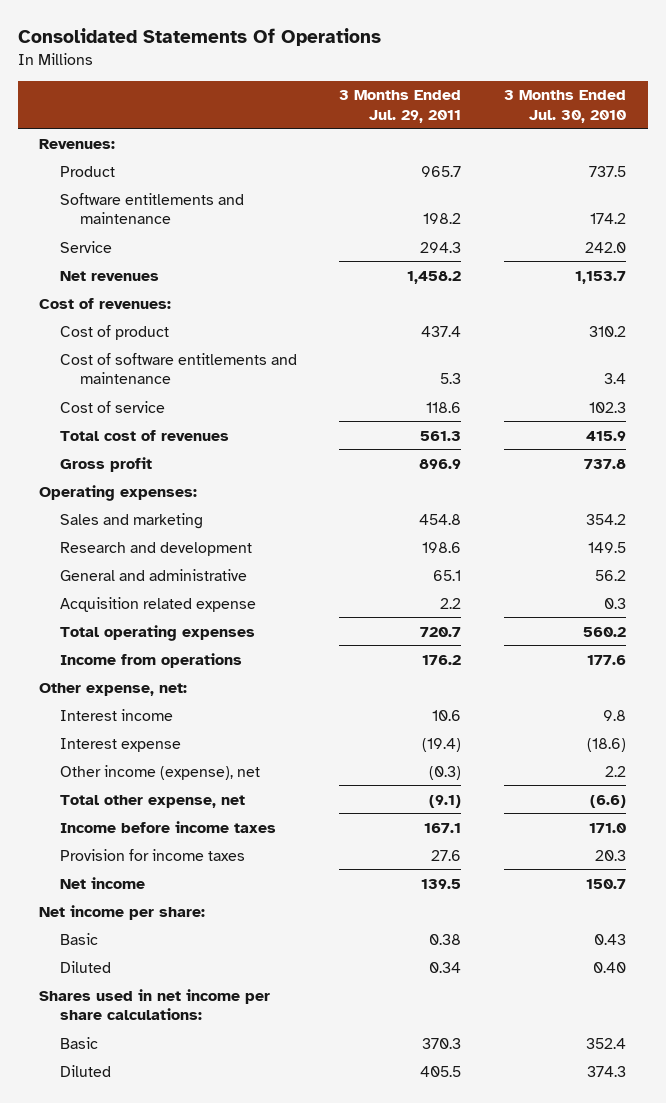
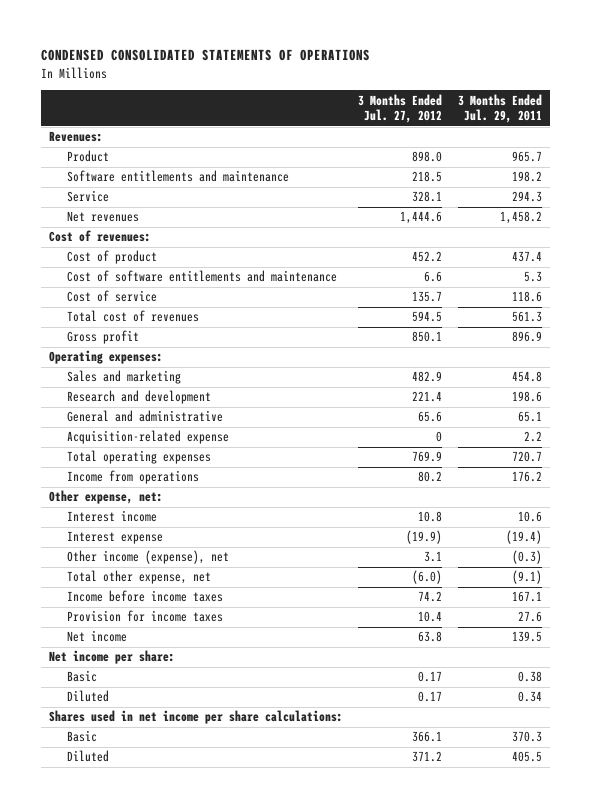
- Consolidated Statements Of Operations
+ CONDENSED CONSOLIDATED STATEMENTS OF OPERATIONS
- | 3 Months Ended Jul. 29, 2011 | 3 Months Ended Jul. 30, 2010
+ | 3 Months Ended Jul. 27, 2012 | 3 Months Ended Jul. 29, 2011
- Acquisition related expense | 2.2 | 0.3
+ Acquisition-related expense | 0 | 2.2

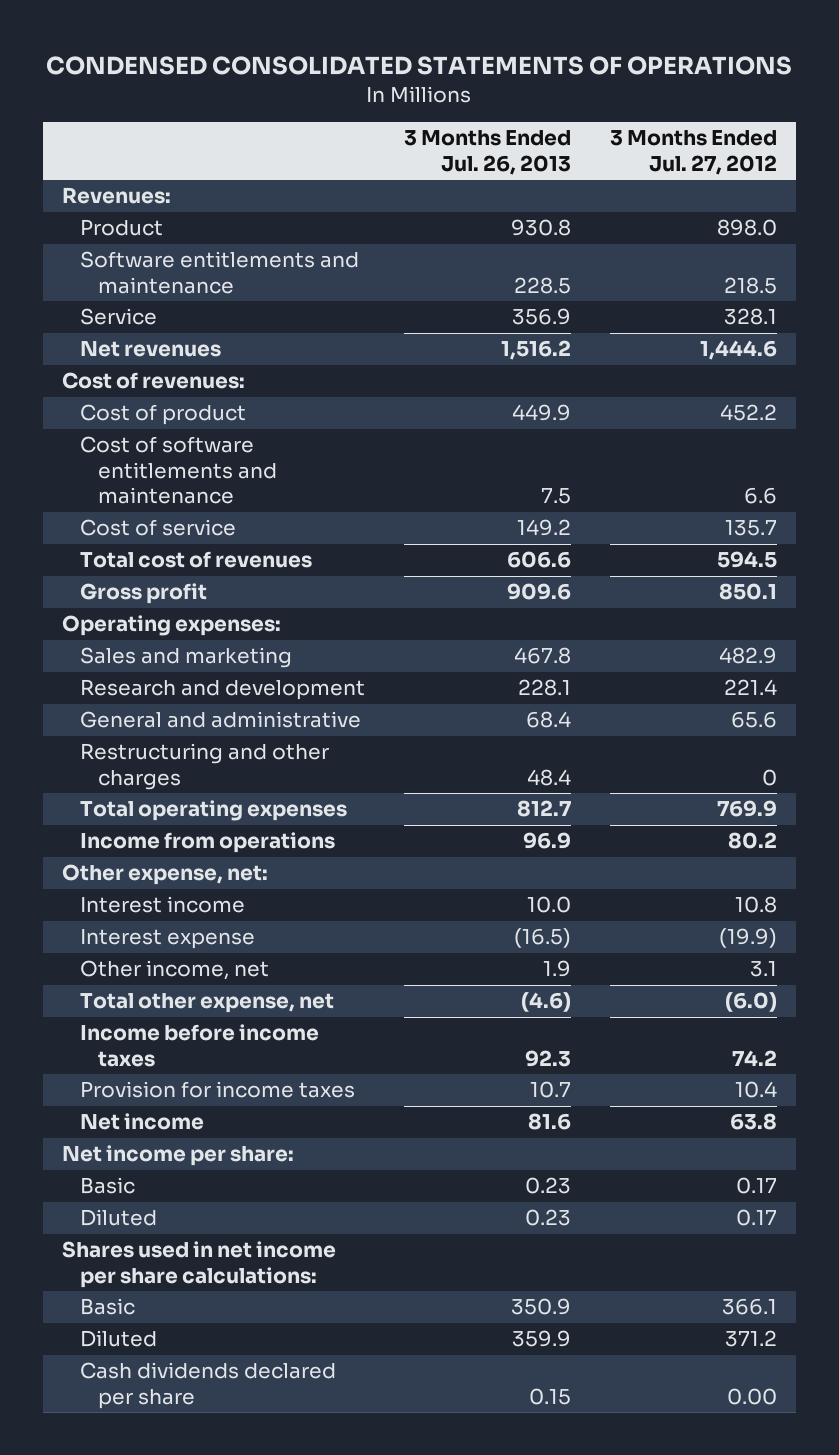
- | 3 Months Ended Jul. 27, 2012 | 3 Months Ended Jul. 29, 2011
+ | 3 Months Ended Jul. 26, 2013 | 3 Months Ended Jul. 27, 2012
- Acquisition-related expense | 0 | 2.2
+ Restructuring and other charges | 48.4 | 0
- Other income (expense), net | 3.1 | (0.3)
+ Other income, net | 1.9 | 3.1
+ Cash dividends declared per share | 0.15 | 0.00

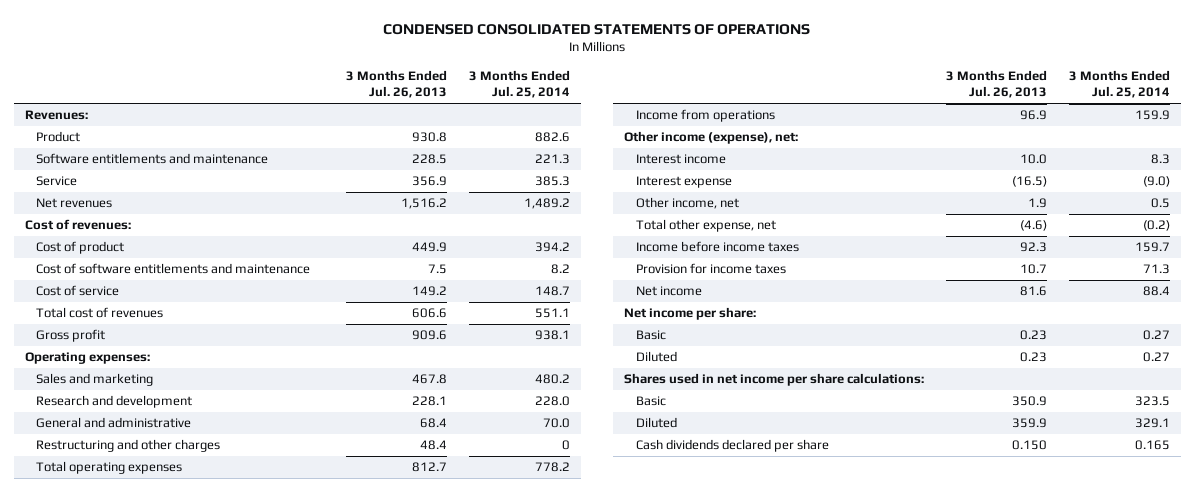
- | 3 Months Ended Jul. 26, 2013 | 3 Months Ended Jul. 27, 2012
+ | 3 Months Ended Jul. 26, 2013 | 3 Months Ended Jul. 25, 2014
- Other expense, net:
+ Other income (expense), net:
- Cash dividends declared per share | 0.15 | 0.00
+ Cash dividends declared per share | 0.150 | 0.165

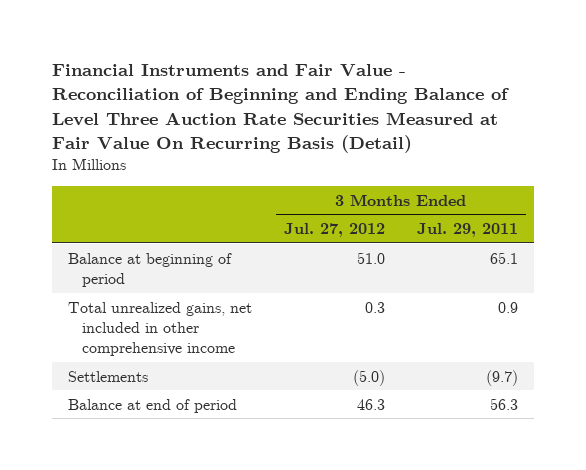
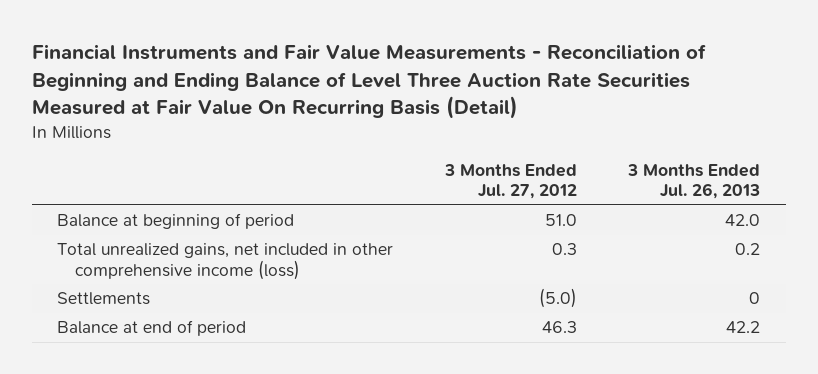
- Financial Instruments and Fair Value - Reconciliation of Beginning and Ending Balance of Level Three Auction Rate Securities Measured at Fair Value On Recurring Basis (Detail)
+ Financial Instruments and Fair Value Measurements - Reconciliation of Beginning and Ending Balance of Level Three Auction Rate Securities Measured at Fair Value On Recurring Basis (Detail)
- | 3 Months Ended Jul. 27, 2012 | 3 Months Ended Jul. 29, 2011
+ | 3 Months Ended Jul. 27, 2012 | 3 Months Ended Jul. 26, 2013
- Total unrealized gains, net included in other comprehensive income | 0.3 | 0.9
+ Total unrealized gains, net included in other comprehensive income (loss) | 0.3 | 0.2

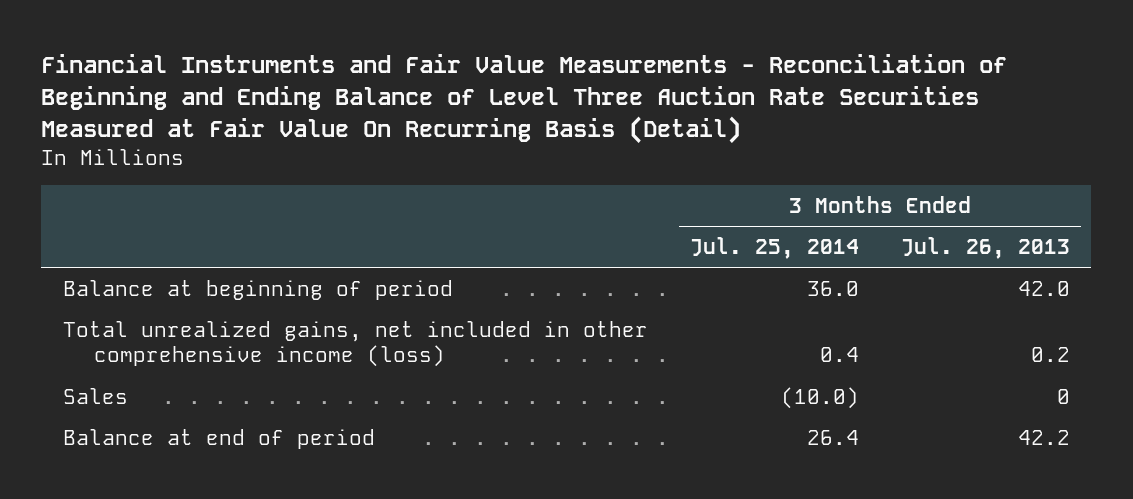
- | 3 Months Ended Jul. 27, 2012 | 3 Months Ended Jul. 26, 2013
+ | 3 Months Ended Jul. 25, 2014 | 3 Months Ended Jul. 26, 2013
- Settlements | (5.0) | 0
+ Sales | (10.0) | 0

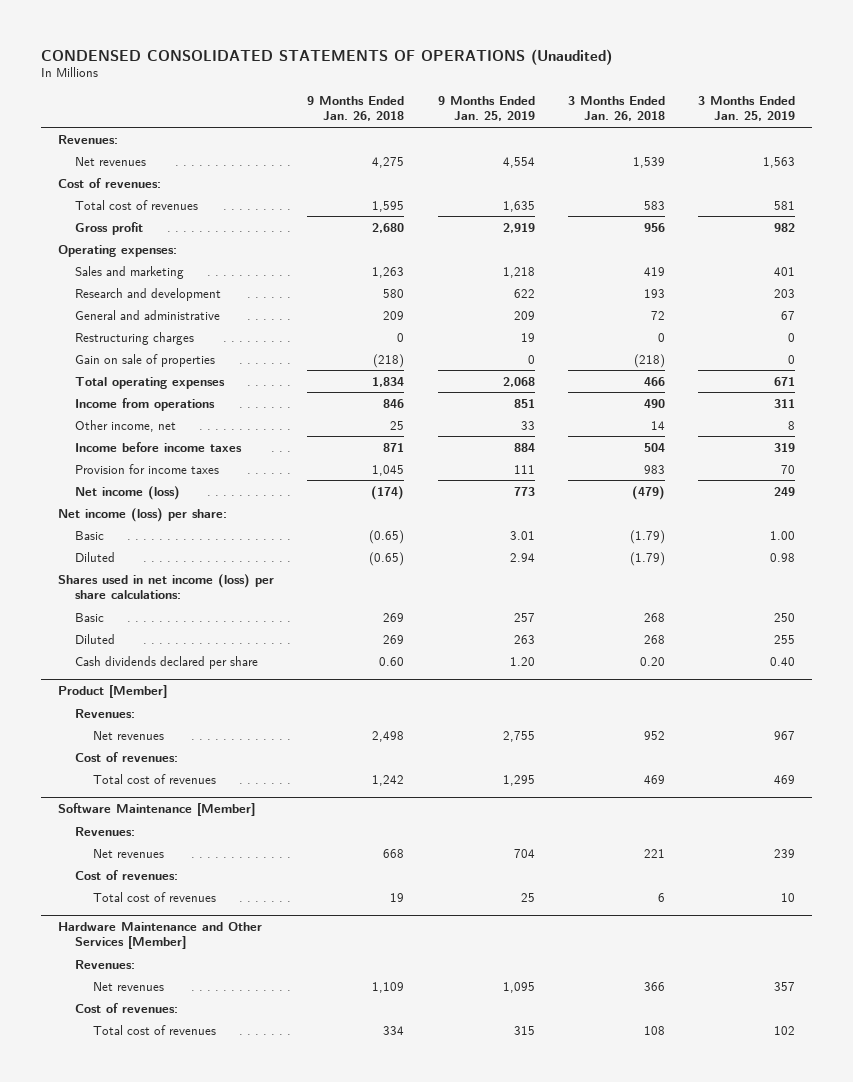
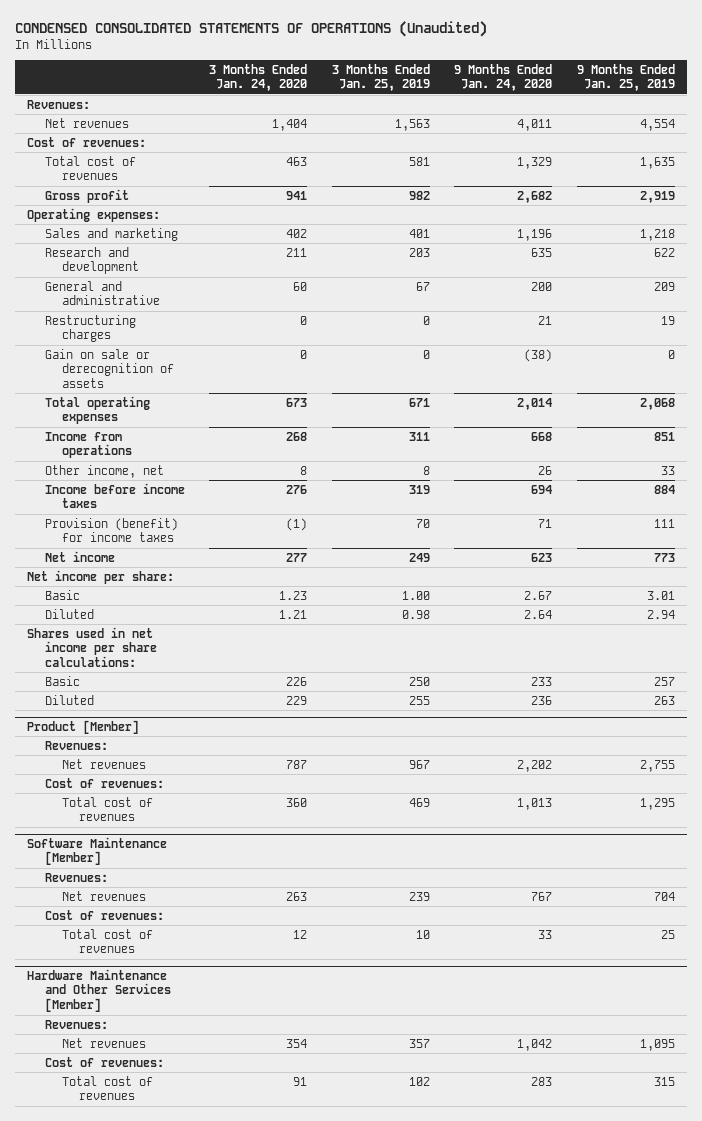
- | 9 Months Ended Jan. 26, 2018 | 9 Months Ended Jan. 25, 2019 | 3 Months Ended Jan. 26, 2018 | 3 Months Ended Jan. 25, 2019
+ | 3 Months Ended Jan. 24, 2020 | 3 Months Ended Jan. 25, 2019 | 9 Months Ended Jan. 24, 2020 | 9 Months Ended Jan. 25, 2019
- Gain on sale of properties | (218) | 0 | (218) | 0
+ Gain on sale or derecognition of assets | 0 | 0 | (38) | 0
- Provision for income taxes | 1,045 | 111 | 983 | 70
- Net income (loss) | (174) | 773 | (479) | 249
- Net income (loss) per share:
+ Provision (benefit) for income taxes | (1) | 70 | 71 | 111
+ Net income | 277 | 249 | 623 | 773
+ Net income per share:
- Shares used in net income (loss) per share calculations:
+ Shares used in net income per share calculations:
- Cash dividends declared per share | 0.60 | 1.20 | 0.20 | 0.40

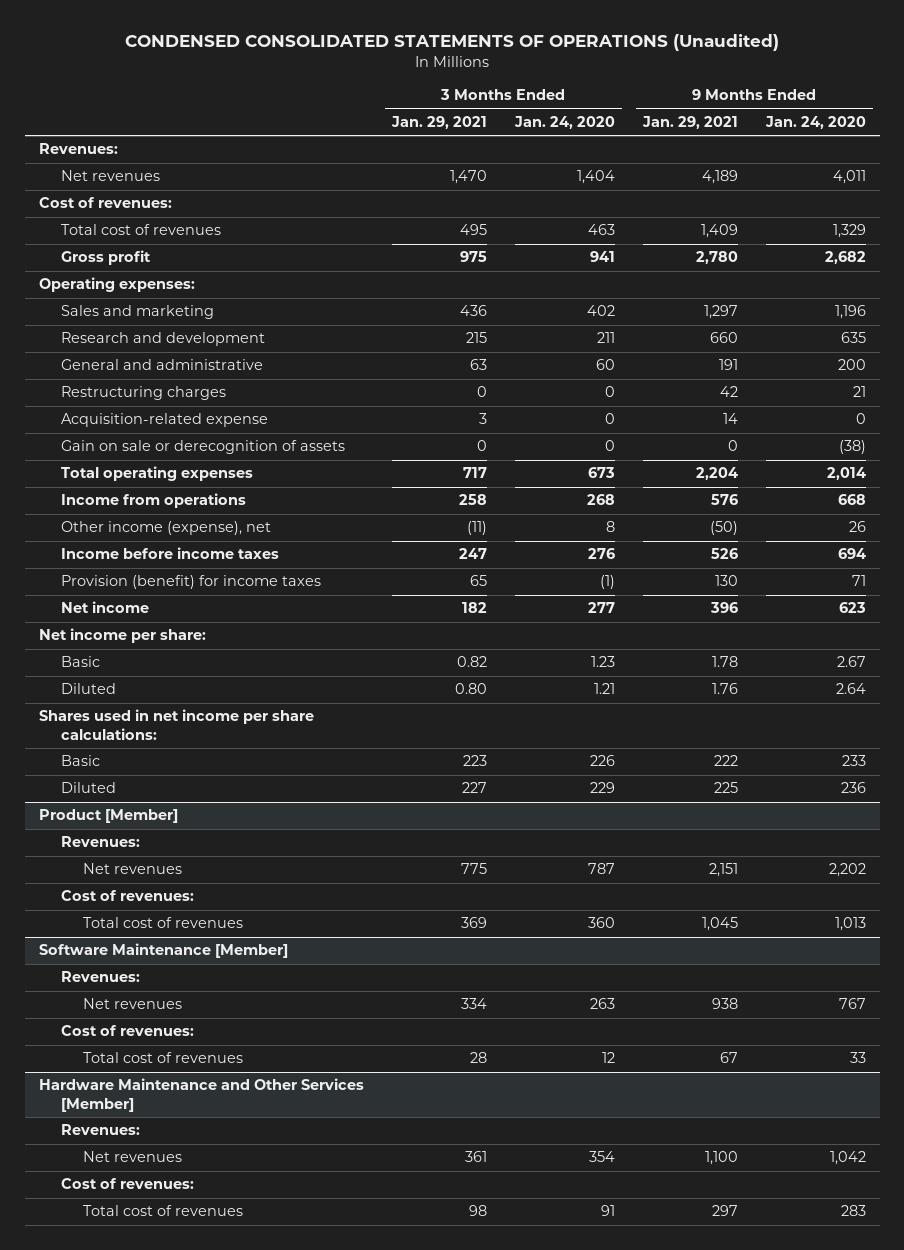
- | 3 Months Ended Jan. 24, 2020 | 3 Months Ended Jan. 25, 2019 | 9 Months Ended Jan. 24, 2020 | 9 Months Ended Jan. 25, 2019
+ | 3 Months Ended Jan. 29, 2021 | 3 Months Ended Jan. 24, 2020 | 9 Months Ended Jan. 29, 2021 | 9 Months Ended Jan. 24, 2020
+ Acquisition-related expense | 3 | 0 | 14 | 0
- Other income, net | 8 | 8 | 26 | 33
+ Other income (expense), net | (11) | 8 | (50) | 26

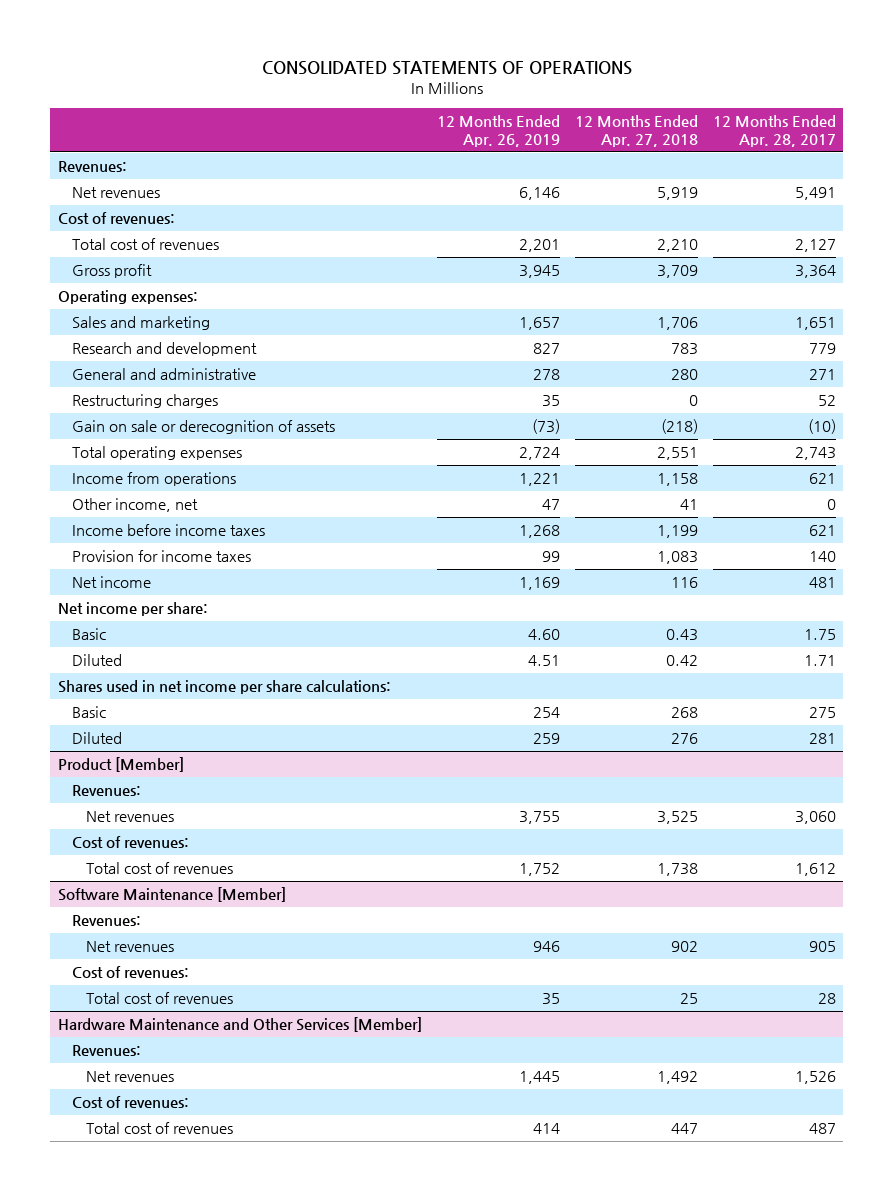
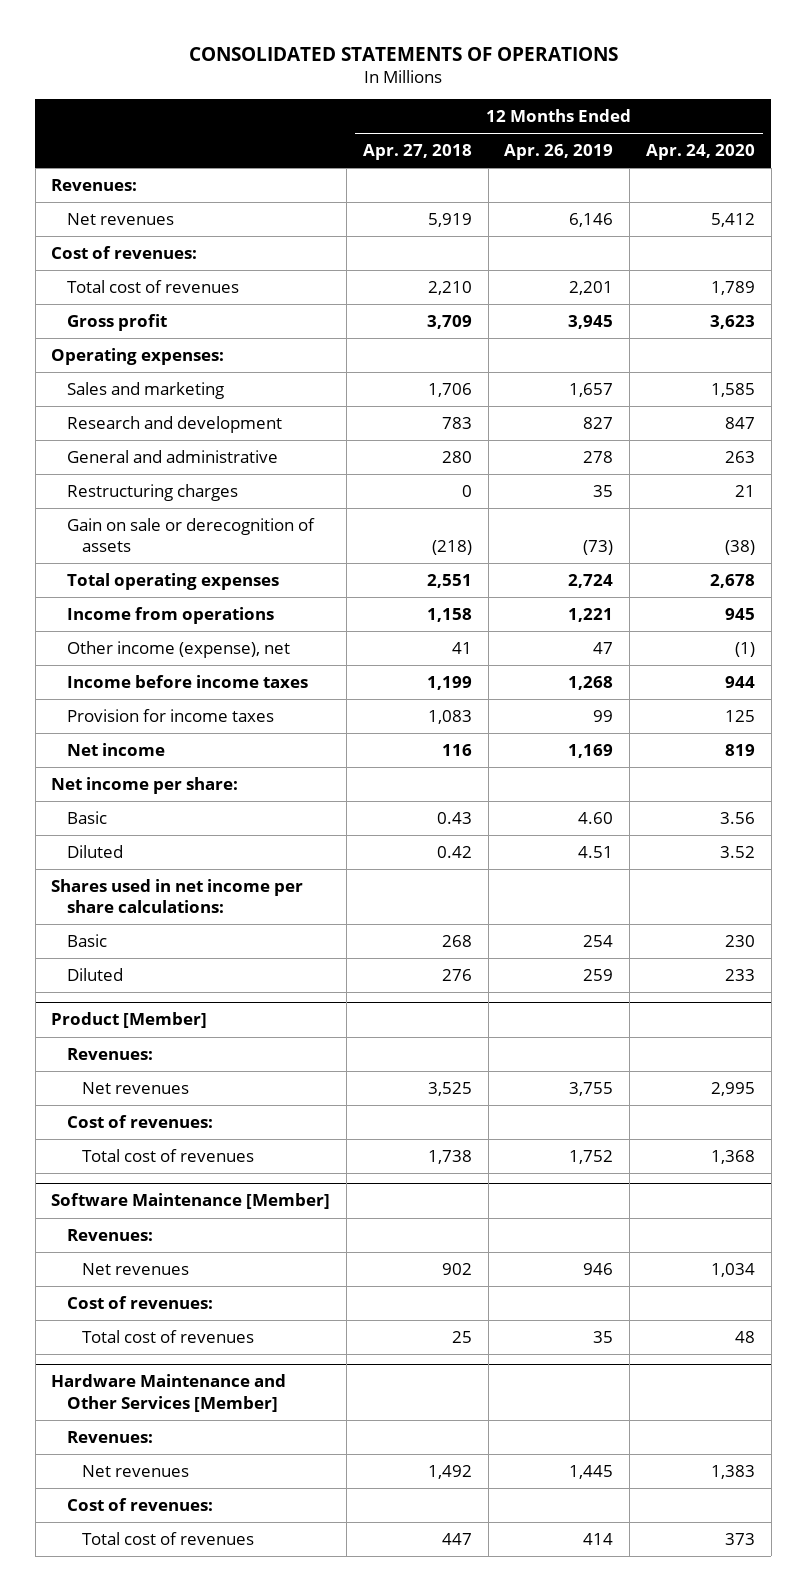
- | 12 Months Ended Apr. 26, 2019 | 12 Months Ended Apr. 27, 2018 | 12 Months Ended Apr. 28, 2017
+ | 12 Months Ended Apr. 27, 2018 | 12 Months Ended Apr. 26, 2019 | 12 Months Ended Apr. 24, 2020
- Other income, net | 47 | 41 | 0
+ Other income (expense), net | 41 | 47 | (1)

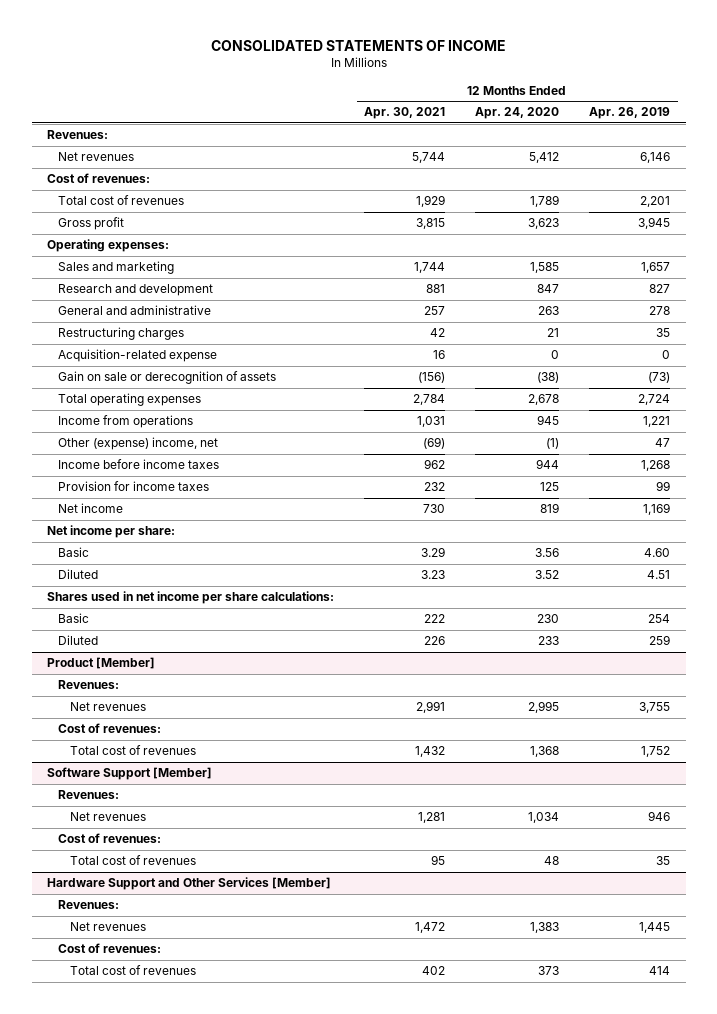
- CONSOLIDATED STATEMENTS OF OPERATIONS
+ CONSOLIDATED STATEMENTS OF INCOME
- | 12 Months Ended Apr. 27, 2018 | 12 Months Ended Apr. 26, 2019 | 12 Months Ended Apr. 24, 2020
+ | 12 Months Ended Apr. 30, 2021 | 12 Months Ended Apr. 24, 2020 | 12 Months Ended Apr. 26, 2019
+ Acquisition-related expense | 16 | 0 | 0
- Other income (expense), net | 41 | 47 | (1)
+ Other (expense) income, net | (69) | (1) | 47
- Software Maintenance [Member]
+ Software Support [Member]
- Hardware Maintenance and Other Services [Member]
+ Hardware Support and Other Services [Member]

